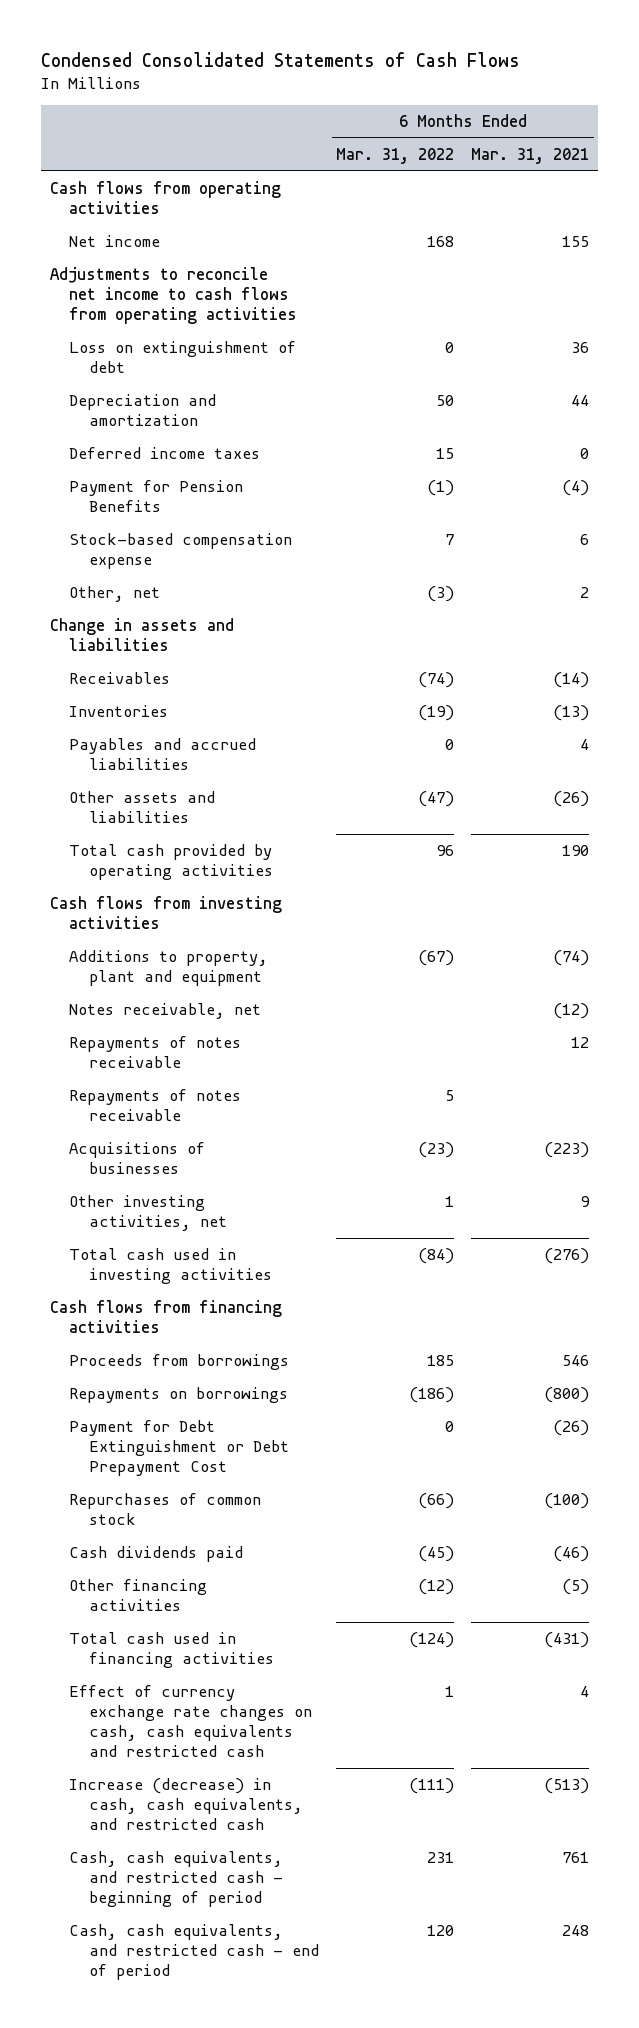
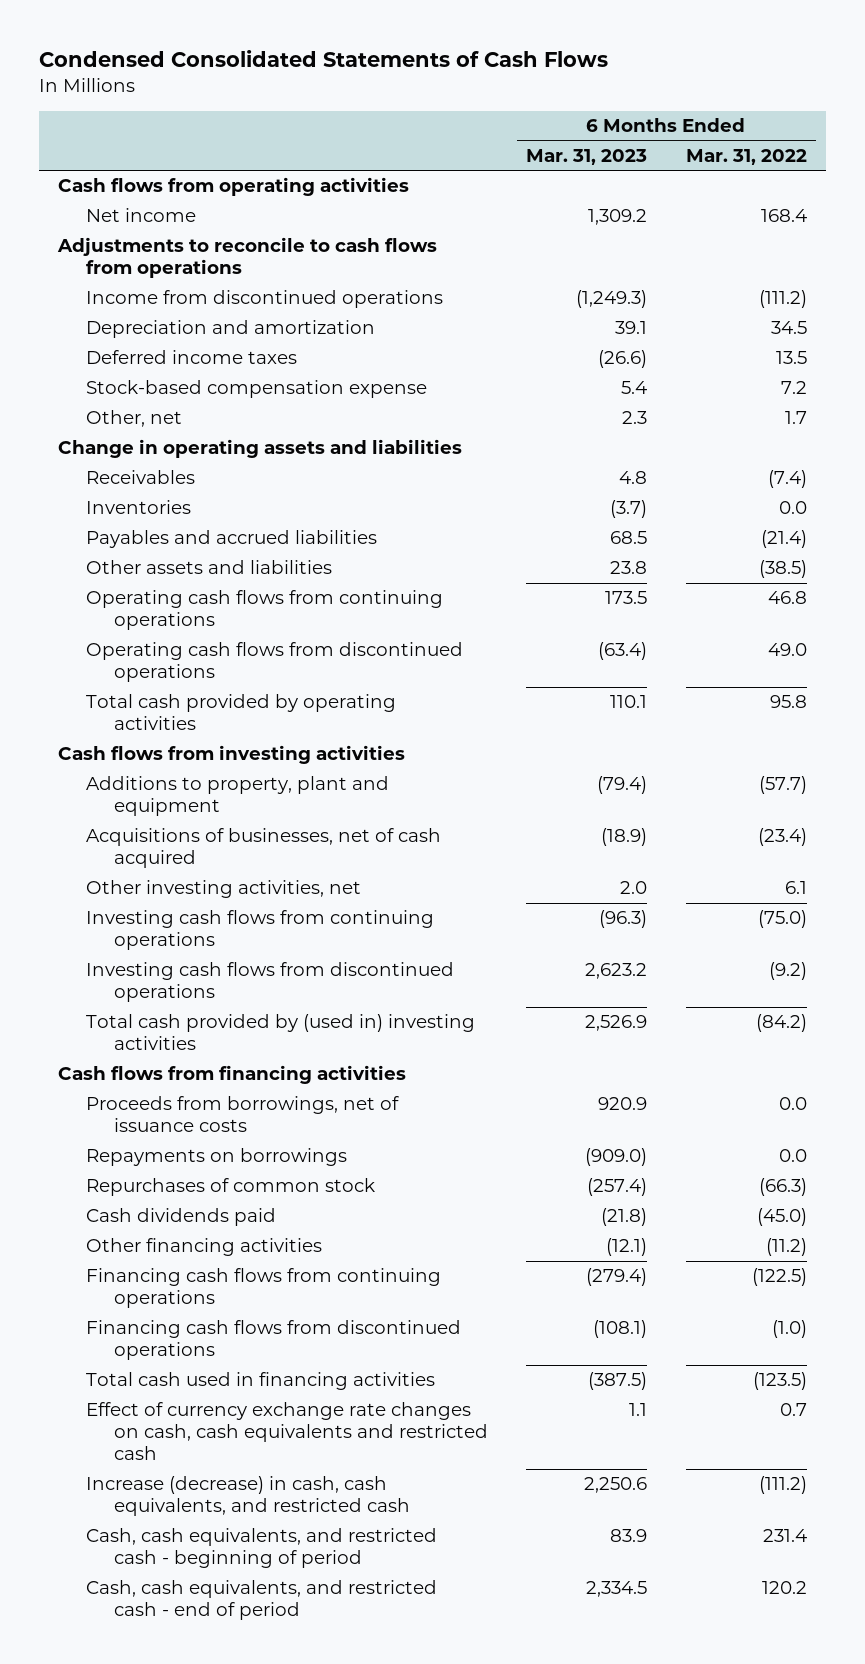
- | 6 Months Ended Mar. 31, 2022 | 6 Months Ended Mar. 31, 2021
+ | 6 Months Ended Mar. 31, 2023 | 6 Months Ended Mar. 31, 2022
- Net income | 168 | 155
- Adjustments to reconcile net income to cash flows from operating activities
- Loss on extinguishment of debt | 0 | 36
- Depreciation and amortization | 50 | 44
- Deferred income taxes | 15 | 0
- Payment for Pension Benefits | (1) | (4)
- Stock-based compensation expense | 7 | 6
- Other, net | (3) | 2
- Change in assets and liabilities
- Receivables | (74) | (14)
- Inventories | (19) | (13)
- Payables and accrued liabilities | 0 | 4
- Other assets and liabilities | (47) | (26)
- Total cash provided by operating activities | 96 | 190
+ Net income | 1,309.2 | 168.4
+ Adjustments to reconcile to cash flows from operations
+ Income from discontinued operations | (1,249.3) | (111.2)
+ Depreciation and amortization | 39.1 | 34.5
+ Deferred income taxes | (26.6) | 13.5
+ Stock-based compensation expense | 5.4 | 7.2
+ Other, net | 2.3 | 1.7
+ Change in operating assets and liabilities
+ Receivables | 4.8 | (7.4)
+ Inventories | (3.7) | 0.0
+ Payables and accrued liabilities | 68.5 | (21.4)
+ Other assets and liabilities | 23.8 | (38.5)
+ Operating cash flows from continuing operations | 173.5 | 46.8
+ Operating cash flows from discontinued operations | (63.4) | 49.0
+ Total cash provided by operating activities | 110.1 | 95.8
- Additions to property, plant and equipment | (67) | (74)
- Notes receivable, net | | (12)
- Repayments of notes receivable | | 12
- Repayments of notes receivable | 5 |
- Acquisitions of businesses | (23) | (223)
- Other investing activities, net | 1 | 9
- Total cash used in investing activities | (84) | (276)
+ Additions to property, plant and equipment | (79.4) | (57.7)
+ Acquisitions of businesses, net of cash acquired | (18.9) | (23.4)
+ Other investing activities, net | 2.0 | 6.1
+ Investing cash flows from continuing operations | (96.3) | (75.0)
+ Investing cash flows from discontinued operations | 2,623.2 | (9.2)
+ Total cash provided by (used in) investing activities | 2,526.9 | (84.2)
- Proceeds from borrowings | 185 | 546
- Repayments on borrowings | (186) | (800)
- Payment for Debt Extinguishment or Debt Prepayment Cost | 0 | (26)
- Repurchases of common stock | (66) | (100)
- Cash dividends paid | (45) | (46)
- Other financing activities | (12) | (5)
- Total cash used in financing activities | (124) | (431)
- Effect of currency exchange rate changes on cash, cash equivalents and restricted cash | 1 | 4
- Increase (decrease) in cash, cash equivalents, and restricted cash | (111) | (513)
- Cash, cash equivalents, and restricted cash - beginning of period | 231 | 761
- Cash, cash equivalents, and restricted cash - end of period | 120 | 248
+ Proceeds from borrowings, net of issuance costs | 920.9 | 0.0
+ Repayments on borrowings | (909.0) | 0.0
+ Repurchases of common stock | (257.4) | (66.3)
+ Cash dividends paid | (21.8) | (45.0)
+ Other financing activities | (12.1) | (11.2)
+ Financing cash flows from continuing operations | (279.4) | (122.5)
+ Financing cash flows from discontinued operations | (108.1) | (1.0)
+ Total cash used in financing activities | (387.5) | (123.5)
+ Effect of currency exchange rate changes on cash, cash equivalents and restricted cash | 1.1 | 0.7
+ Increase (decrease) in cash, cash equivalents, and restricted cash | 2,250.6 | (111.2)
+ Cash, cash equivalents, and restricted cash - beginning of period | 83.9 | 231.4
+ Cash, cash equivalents, and restricted cash - end of period | 2,334.5 | 120.2

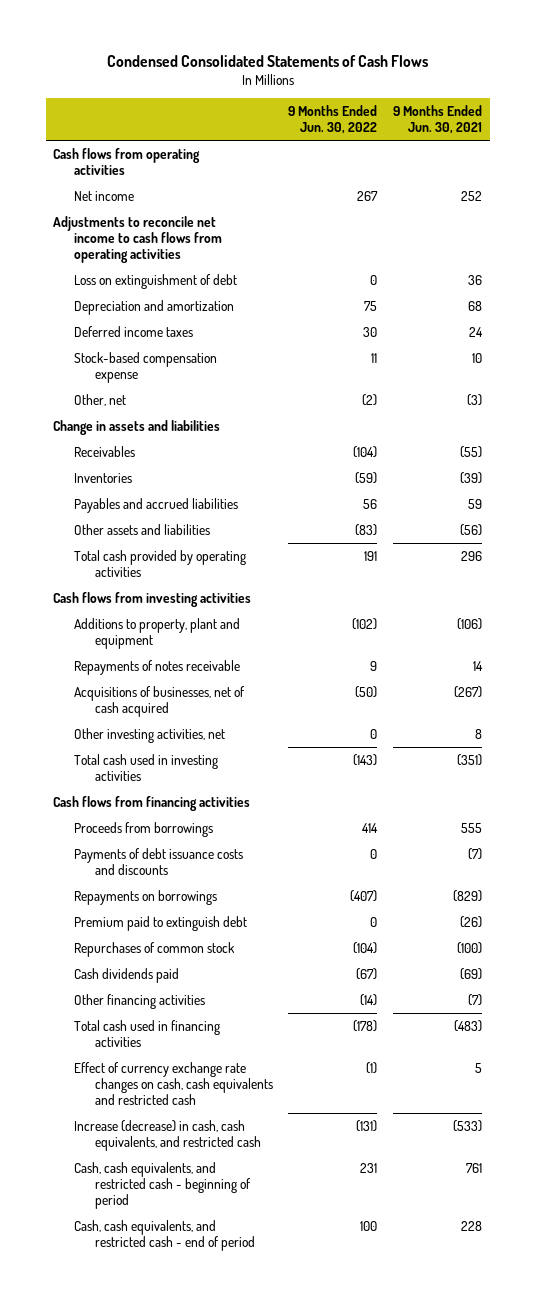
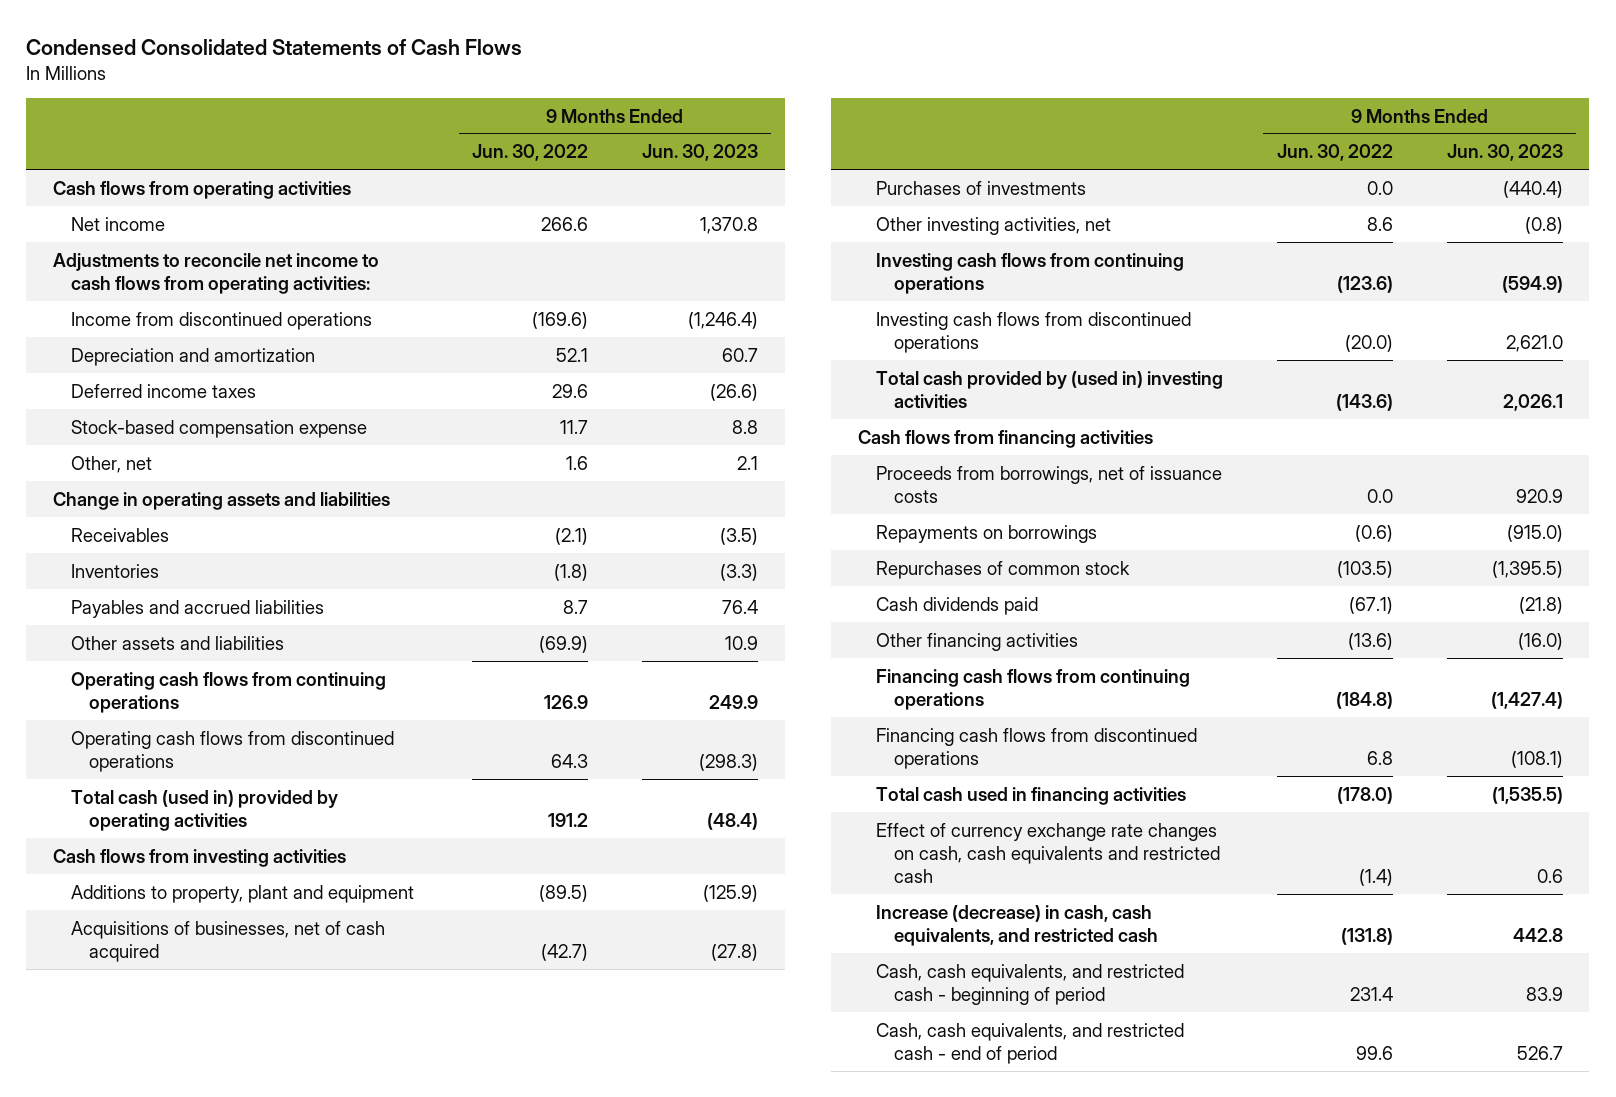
- | 9 Months Ended Jun. 30, 2022 | 9 Months Ended Jun. 30, 2021
+ | 9 Months Ended Jun. 30, 2022 | 9 Months Ended Jun. 30, 2023
- Net income | 267 | 252
- Adjustments to reconcile net income to cash flows from operating activities
- Loss on extinguishment of debt | 0 | 36
- Depreciation and amortization | 75 | 68
- Deferred income taxes | 30 | 24
- Stock-based compensation expense | 11 | 10
- Other, net | (2) | (3)
- Change in assets and liabilities
- Receivables | (104) | (55)
- Inventories | (59) | (39)
- Payables and accrued liabilities | 56 | 59
- Other assets and liabilities | (83) | (56)
- Total cash provided by operating activities | 191 | 296
+ Net income | 266.6 | 1,370.8
+ Adjustments to reconcile net income to cash flows from operating activities:
+ Income from discontinued operations | (169.6) | (1,246.4)
+ Depreciation and amortization | 52.1 | 60.7
+ Deferred income taxes | 29.6 | (26.6)
+ Stock-based compensation expense | 11.7 | 8.8
+ Other, net | 1.6 | 2.1
+ Change in operating assets and liabilities
+ Receivables | (2.1) | (3.5)
+ Inventories | (1.8) | (3.3)
+ Payables and accrued liabilities | 8.7 | 76.4
+ Other assets and liabilities | (69.9) | 10.9
+ Operating cash flows from continuing operations | 126.9 | 249.9
+ Operating cash flows from discontinued operations | 64.3 | (298.3)
+ Total cash (used in) provided by operating activities | 191.2 | (48.4)
- Additions to property, plant and equipment | (102) | (106)
- Repayments of notes receivable | 9 | 14
- Acquisitions of businesses, net of cash acquired | (50) | (267)
- Other investing activities, net | 0 | 8
- Total cash used in investing activities | (143) | (351)
+ Additions to property, plant and equipment | (89.5) | (125.9)
+ Acquisitions of businesses, net of cash acquired | (42.7) | (27.8)
+ Purchases of investments | 0.0 | (440.4)
+ Other investing activities, net | 8.6 | (0.8)
+ Investing cash flows from continuing operations | (123.6) | (594.9)
+ Investing cash flows from discontinued operations | (20.0) | 2,621.0
+ Total cash provided by (used in) investing activities | (143.6) | 2,026.1
- Proceeds from borrowings | 414 | 555
- Payments of debt issuance costs and discounts | 0 | (7)
- Repayments on borrowings | (407) | (829)
- Premium paid to extinguish debt | 0 | (26)
- Repurchases of common stock | (104) | (100)
- Cash dividends paid | (67) | (69)
- Other financing activities | (14) | (7)
- Total cash used in financing activities | (178) | (483)
- Effect of currency exchange rate changes on cash, cash equivalents and restricted cash | (1) | 5
- Increase (decrease) in cash, cash equivalents, and restricted cash | (131) | (533)
- Cash, cash equivalents, and restricted cash - beginning of period | 231 | 761
- Cash, cash equivalents, and restricted cash - end of period | 100 | 228
+ Proceeds from borrowings, net of issuance costs | 0.0 | 920.9
+ Repayments on borrowings | (0.6) | (915.0)
+ Repurchases of common stock | (103.5) | (1,395.5)
+ Cash dividends paid | (67.1) | (21.8)
+ Other financing activities | (13.6) | (16.0)
+ Financing cash flows from continuing operations | (184.8) | (1,427.4)
+ Financing cash flows from discontinued operations | 6.8 | (108.1)
+ Total cash used in financing activities | (178.0) | (1,535.5)
+ Effect of currency exchange rate changes on cash, cash equivalents and restricted cash | (1.4) | 0.6
+ Increase (decrease) in cash, cash equivalents, and restricted cash | (131.8) | 442.8
+ Cash, cash equivalents, and restricted cash - beginning of period | 231.4 | 83.9
+ Cash, cash equivalents, and restricted cash - end of period | 99.6 | 526.7

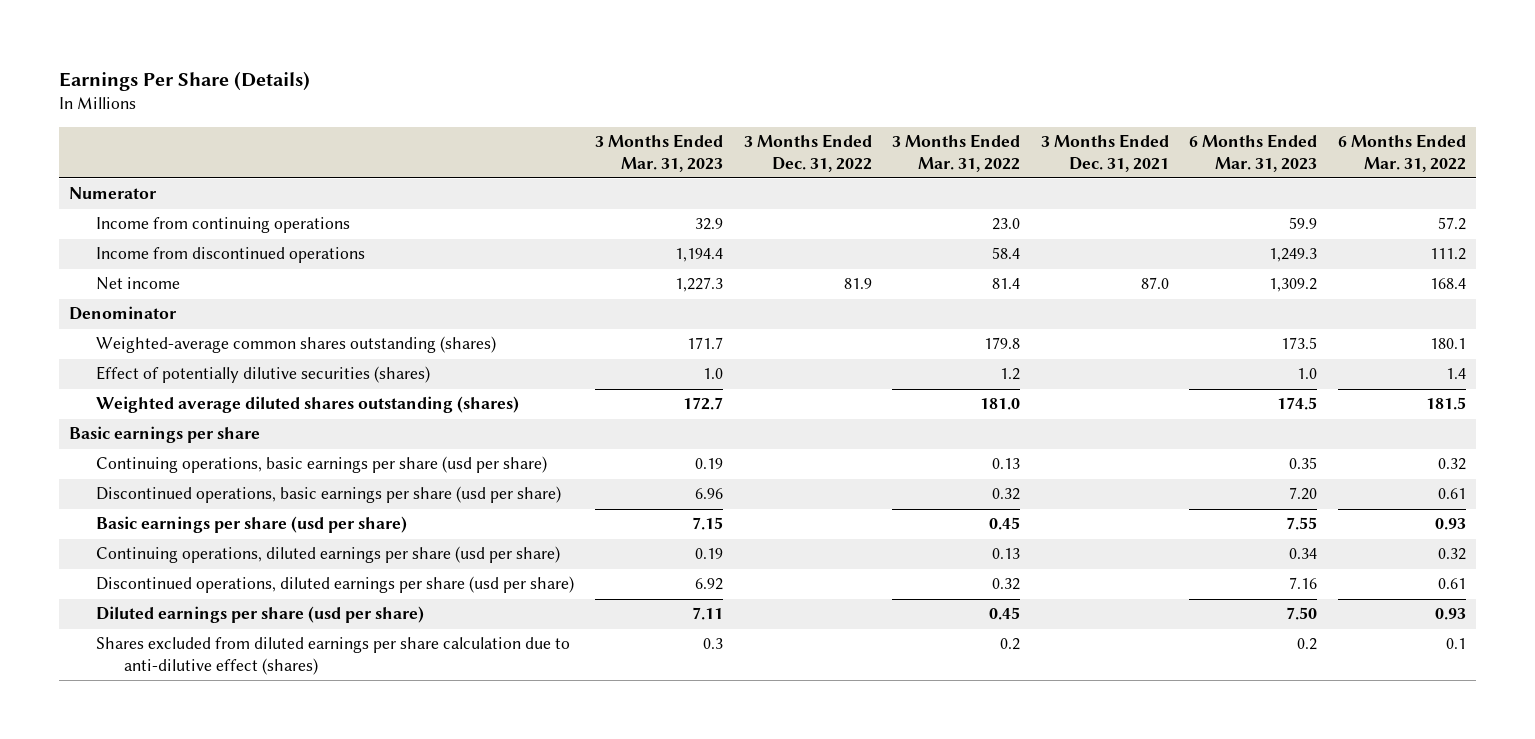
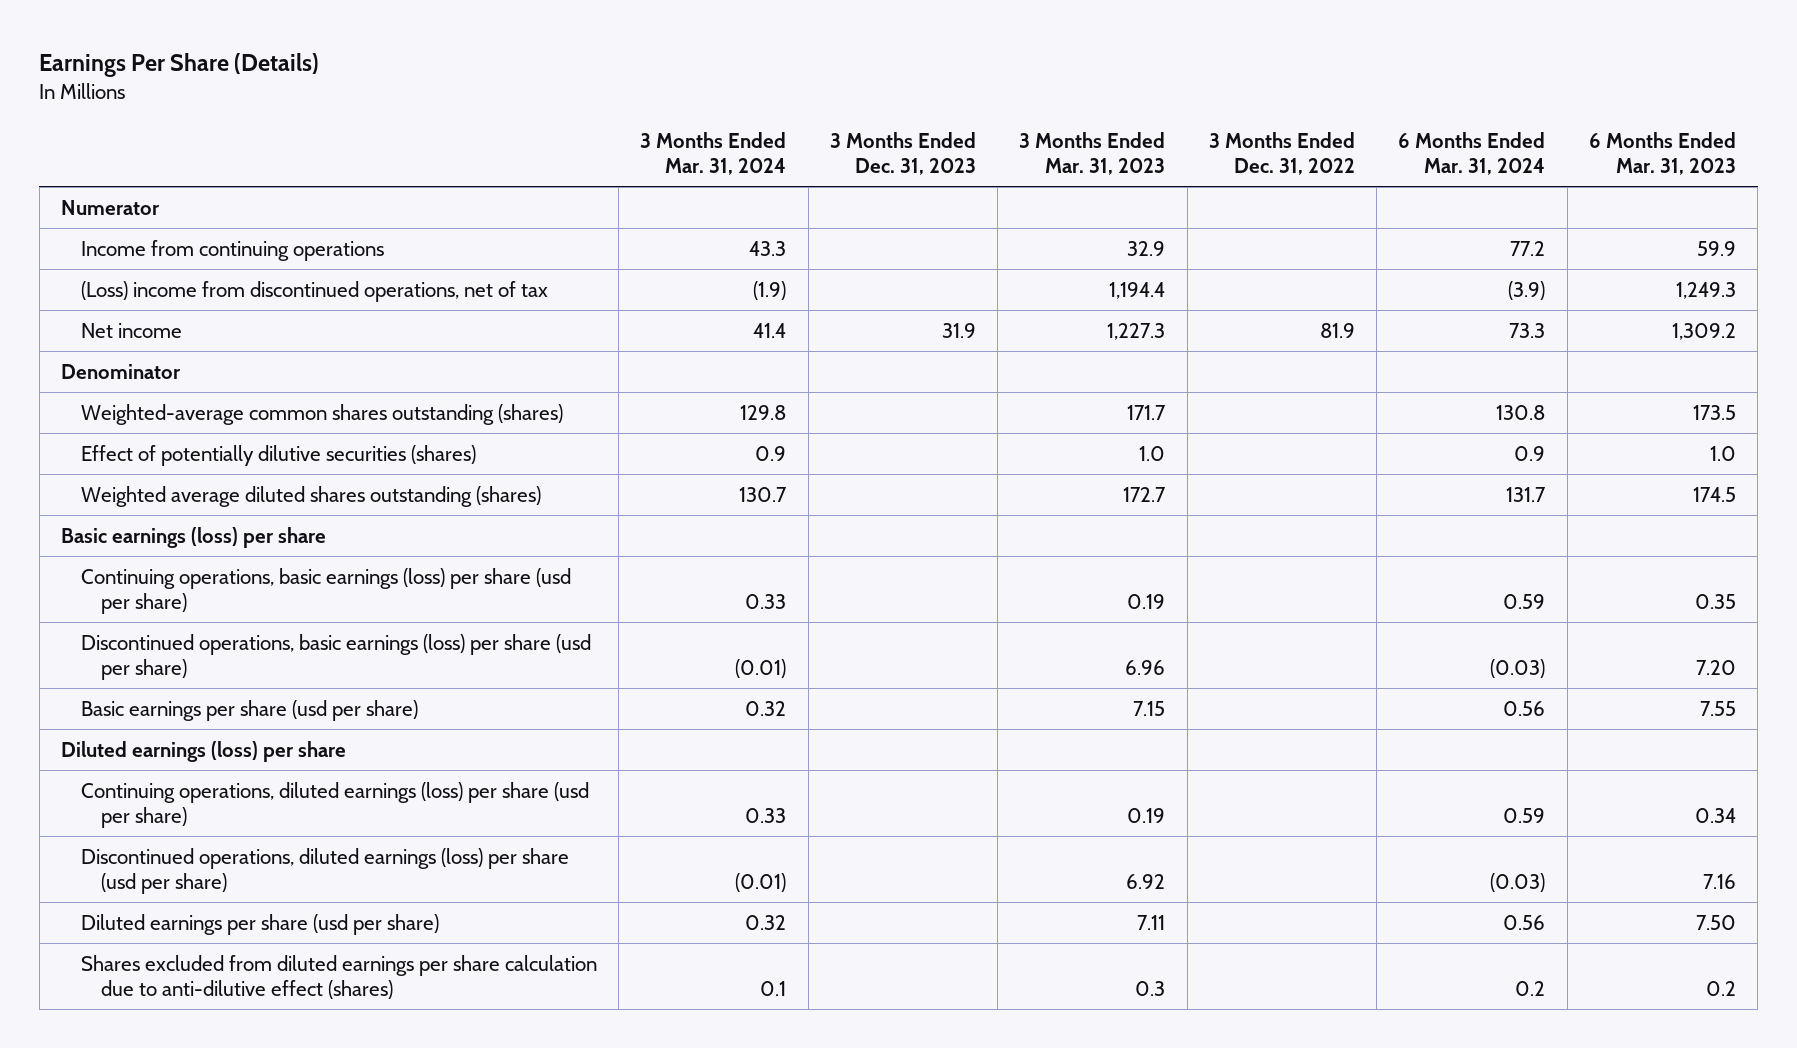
- | 3 Months Ended Mar. 31, 2023 | 3 Months Ended Dec. 31, 2022 | 3 Months Ended Mar. 31, 2022 | 3 Months Ended Dec. 31, 2021 | 6 Months Ended Mar. 31, 2023 | 6 Months Ended Mar. 31, 2022
+ | 3 Months Ended Mar. 31, 2024 | 3 Months Ended Dec. 31, 2023 | 3 Months Ended Mar. 31, 2023 | 3 Months Ended Dec. 31, 2022 | 6 Months Ended Mar. 31, 2024 | 6 Months Ended Mar. 31, 2023
- Income from discontinued operations | 1,194.4 | | 58.4 | | 1,249.3 | 111.2
+ (Loss) income from discontinued operations, net of tax | (1.9) | | 1,194.4 | | (3.9) | 1,249.3
- Basic earnings per share
- Continuing operations, basic earnings per share (usd per share) | 0.19 | | 0.13 | | 0.35 | 0.32
- Discontinued operations, basic earnings per share (usd per share) | 6.96 | | 0.32 | | 7.20 | 0.61
+ Basic earnings (loss) per share
+ Continuing operations, basic earnings (loss) per share (usd per share) | 0.33 | | 0.19 | | 0.59 | 0.35
+ Discontinued operations, basic earnings (loss) per share (usd per share) | (0.01) | | 6.96 | | (0.03) | 7.20
- Continuing operations, diluted earnings per share (usd per share) | 0.19 | | 0.13 | | 0.34 | 0.32
- Discontinued operations, diluted earnings per share (usd per share) | 6.92 | | 0.32 | | 7.16 | 0.61
+ Diluted earnings (loss) per share
+ Continuing operations, diluted earnings (loss) per share (usd per share) | 0.33 | | 0.19 | | 0.59 | 0.34
+ Discontinued operations, diluted earnings (loss) per share (usd per share) | (0.01) | | 6.92 | | (0.03) | 7.16

